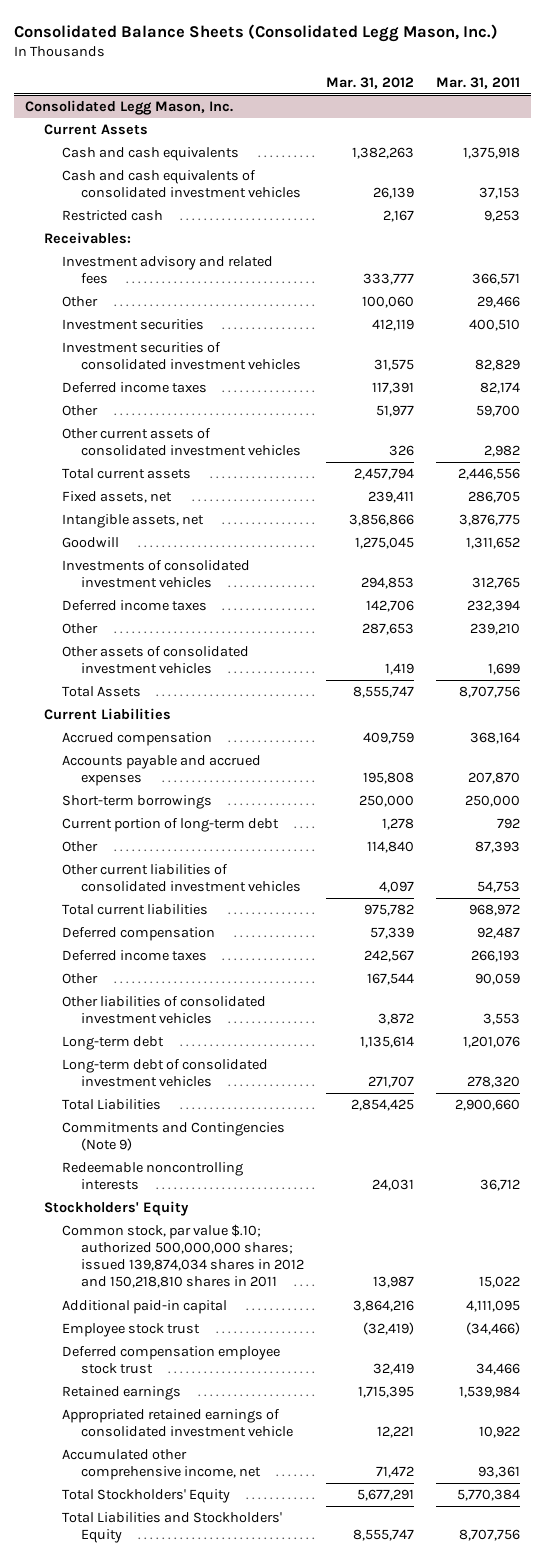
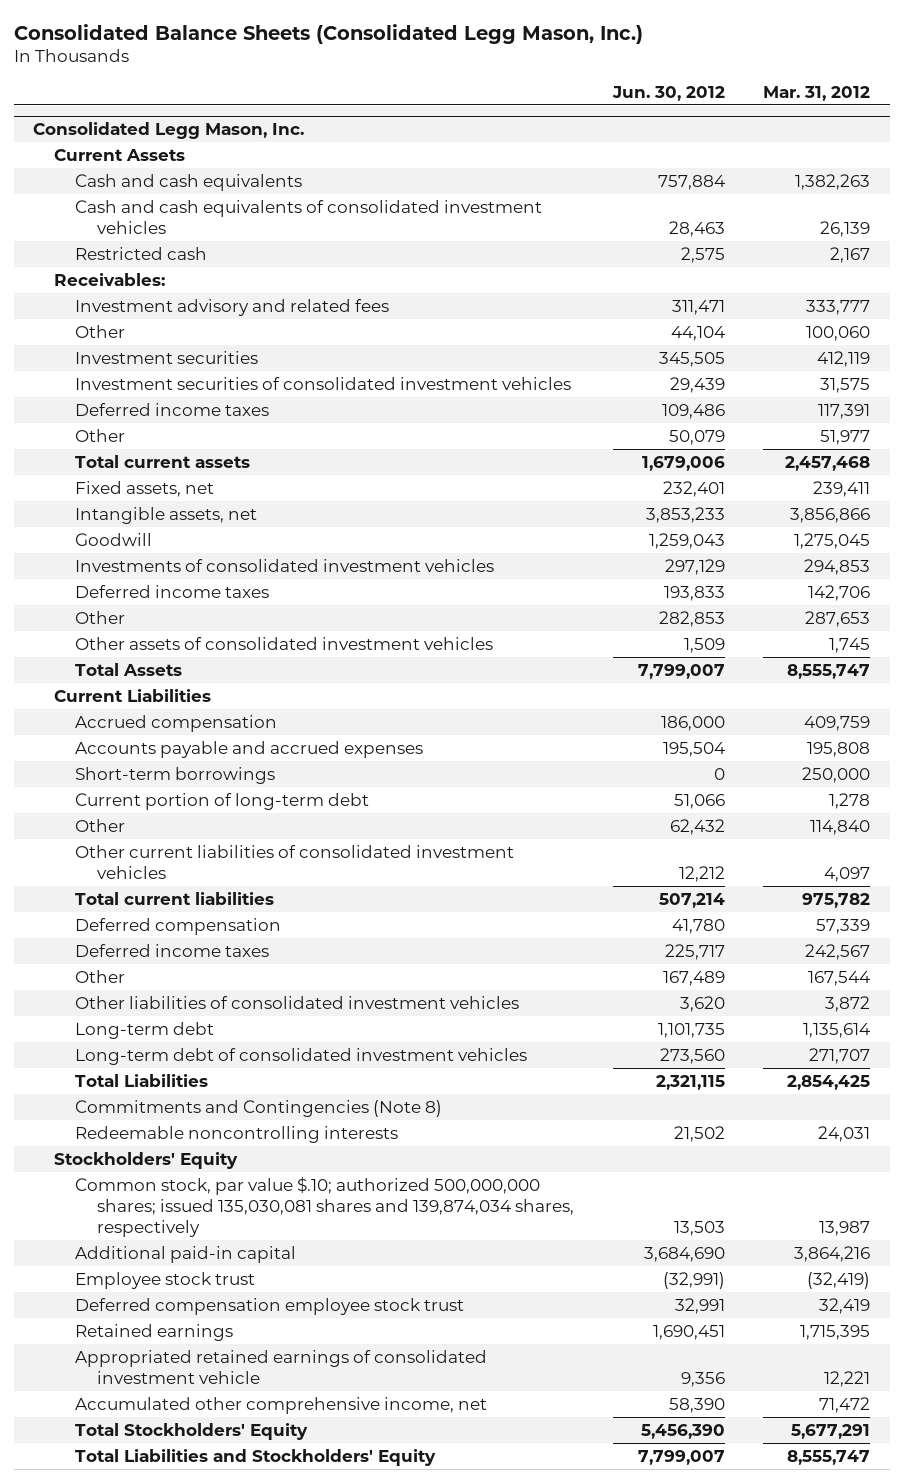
- | Mar. 31, 2012 | Mar. 31, 2011
+ | Jun. 30, 2012 | Mar. 31, 2012
@ Consolidated Legg Mason, Inc.
- Other current assets of consolidated investment vehicles | 326 | 2,982
- Total current assets | 2,457,794 | 2,446,556
+ Total current assets | 1,679,006 | 2,457,468
- Other assets of consolidated investment vehicles | 1,419 | 1,699
+ Other assets of consolidated investment vehicles | 1,509 | 1,745
- Commitments and Contingencies (Note 9)
+ Commitments and Contingencies (Note 8)
- Common stock, par value $.10; authorized 500,000,000 shares; issued 139,874,034 shares in 2012 and 150,218,810 shares in 2011 | 13,987 | 15,022
+ Common stock, par value $.10; authorized 500,000,000 shares; issued 135,030,081 shares and 139,874,034 shares, respectively | 13,503 | 13,987

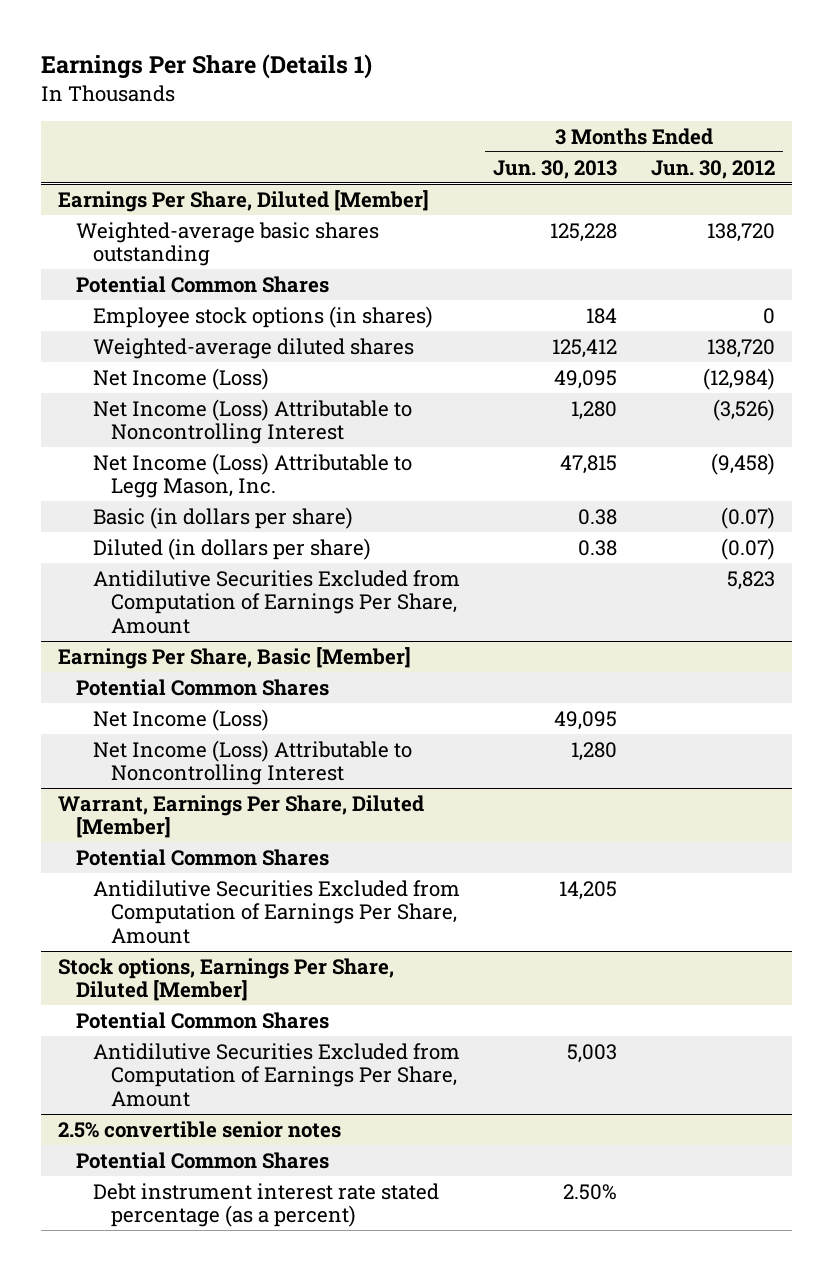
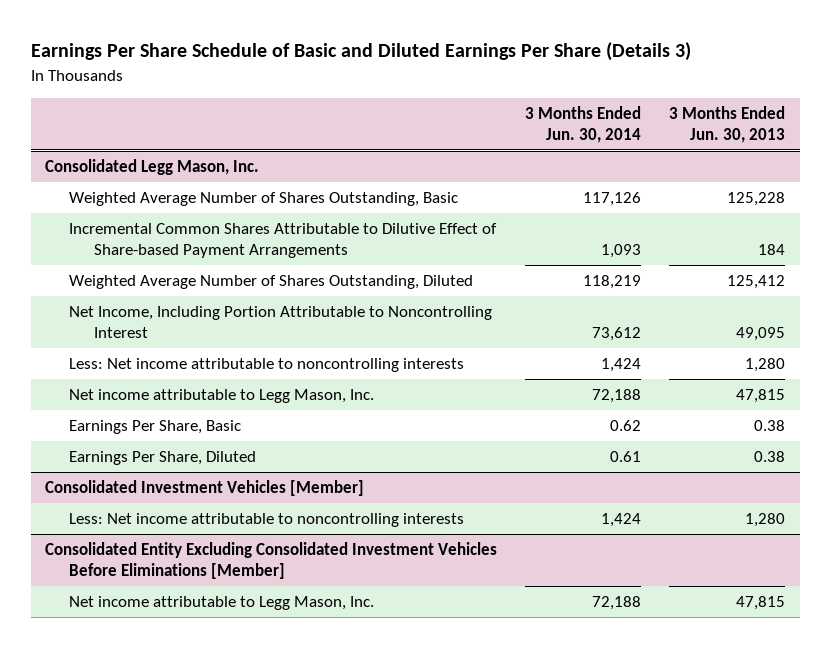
- Earnings Per Share (Details 1)
+ Earnings Per Share Schedule of Basic and Diluted Earnings Per Share (Details 3)
- | 3 Months Ended Jun. 30, 2013 | 3 Months Ended Jun. 30, 2012
+ | 3 Months Ended Jun. 30, 2014 | 3 Months Ended Jun. 30, 2013
- Earnings Per Share, Diluted [Member]
- Weighted-average basic shares outstanding | 125,228 | 138,720
- Potential Common Shares
- Employee stock options (in shares) | 184 | 0
- Weighted-average diluted shares | 125,412 | 138,720
- Net Income (Loss) | 49,095 | (12,984)
- Net Income (Loss) Attributable to Noncontrolling Interest | 1,280 | (3,526)
- Net Income (Loss) Attributable to Legg Mason, Inc. | 47,815 | (9,458)
- Basic (in dollars per share) | 0.38 | (0.07)
- Diluted (in dollars per share) | 0.38 | (0.07)
- Antidilutive Securities Excluded from Computation of Earnings Per Share, Amount | | 5,823
- Earnings Per Share, Basic [Member]
- Potential Common Shares
- Net Income (Loss) | 49,095 |
- Net Income (Loss) Attributable to Noncontrolling Interest | 1,280 |
- Warrant, Earnings Per Share, Diluted [Member]
- Potential Common Shares
- Antidilutive Securities Excluded from Computation of Earnings Per Share, Amount | 14,205 |
- Stock options, Earnings Per Share, Diluted [Member]
- Potential Common Shares
- Antidilutive Securities Excluded from Computation of Earnings Per Share, Amount | 5,003 |
- 2.5% convertible senior notes
- Potential Common Shares
- Debt instrument interest rate stated percentage (as a percent) | 2.50% |
+ Consolidated Legg Mason, Inc.
+ Weighted Average Number of Shares Outstanding, Basic | 117,126 | 125,228
+ Incremental Common Shares Attributable to Dilutive Effect of Share-based Payment Arrangements | 1,093 | 184
+ Weighted Average Number of Shares Outstanding, Diluted | 118,219 | 125,412
+ Net Income, Including Portion Attributable to Noncontrolling Interest | 73,612 | 49,095
+ Less: Net income attributable to noncontrolling interests | 1,424 | 1,280
+ Net income attributable to Legg Mason, Inc. | 72,188 | 47,815
+ Earnings Per Share, Basic | 0.62 | 0.38
+ Earnings Per Share, Diluted | 0.61 | 0.38
+ Consolidated Investment Vehicles [Member]
+ Less: Net income attributable to noncontrolling interests | 1,424 | 1,280
+ Consolidated Entity Excluding Consolidated Investment Vehicles Before Eliminations [Member]
+ Net income attributable to Legg Mason, Inc. | 72,188 | 47,815

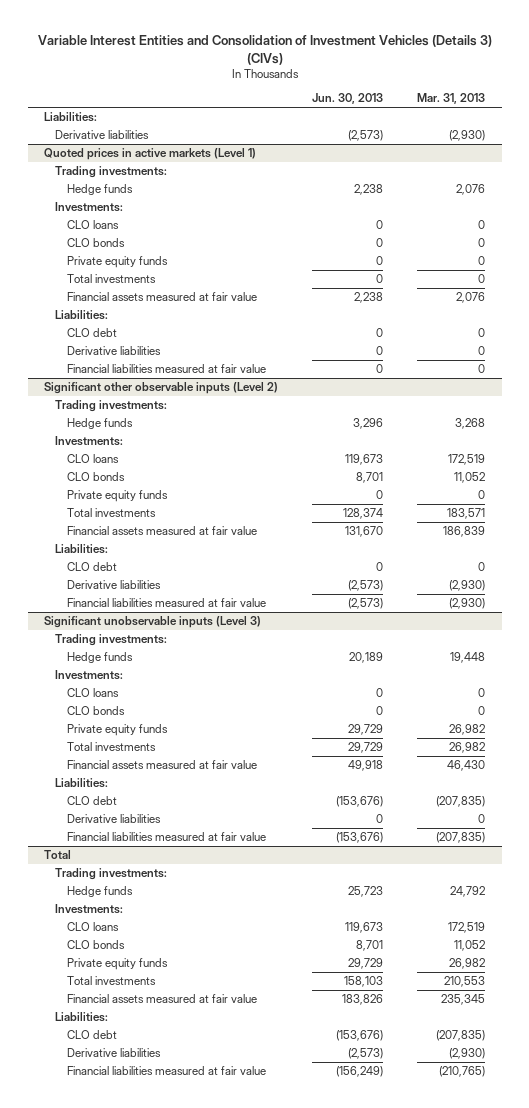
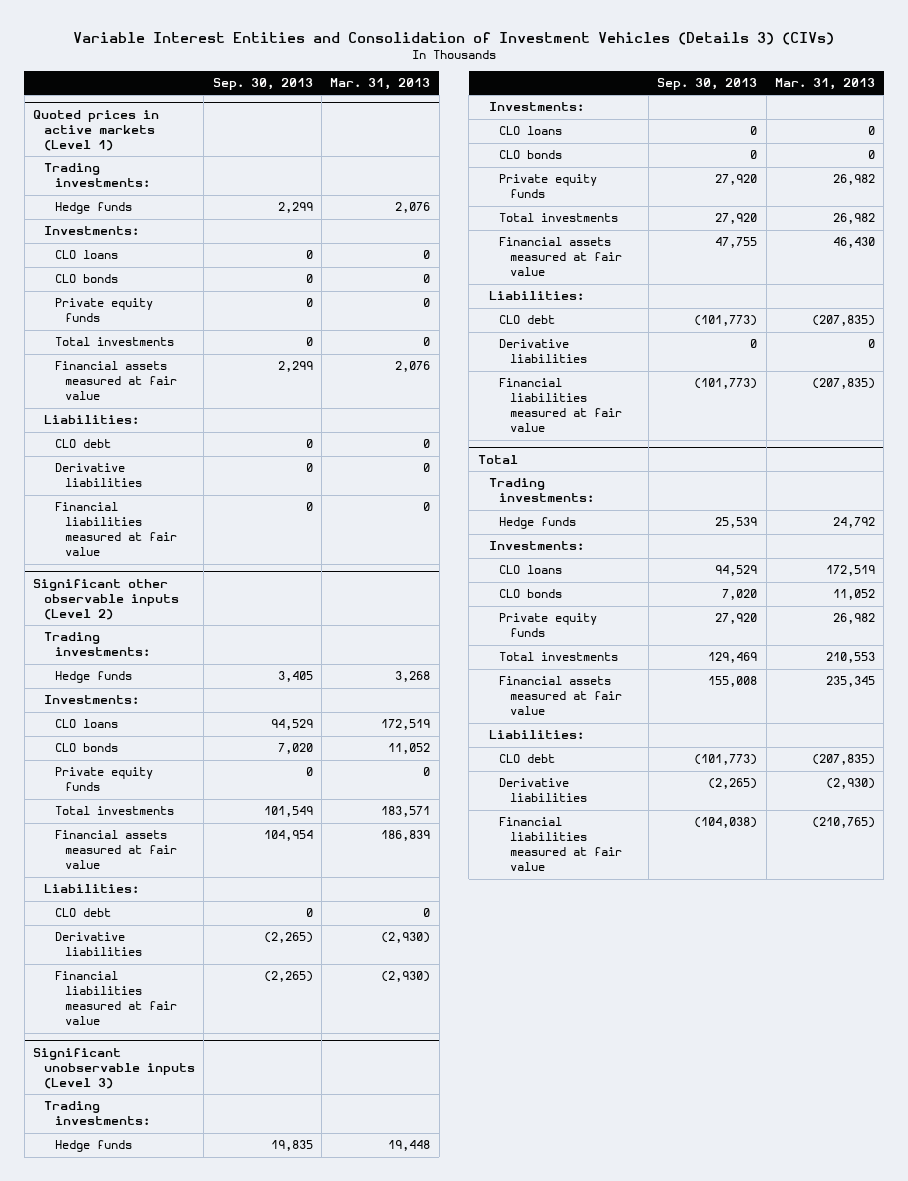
- | Jun. 30, 2013 | Mar. 31, 2013
+ | Sep. 30, 2013 | Mar. 31, 2013
- Liabilities:
- Derivative liabilities | (2,573) | (2,930)

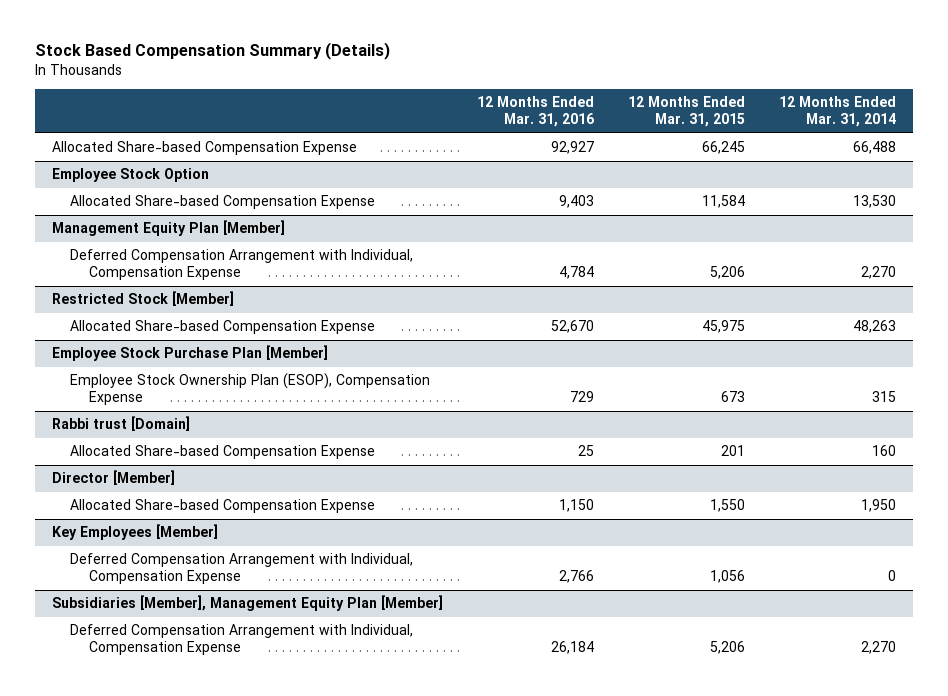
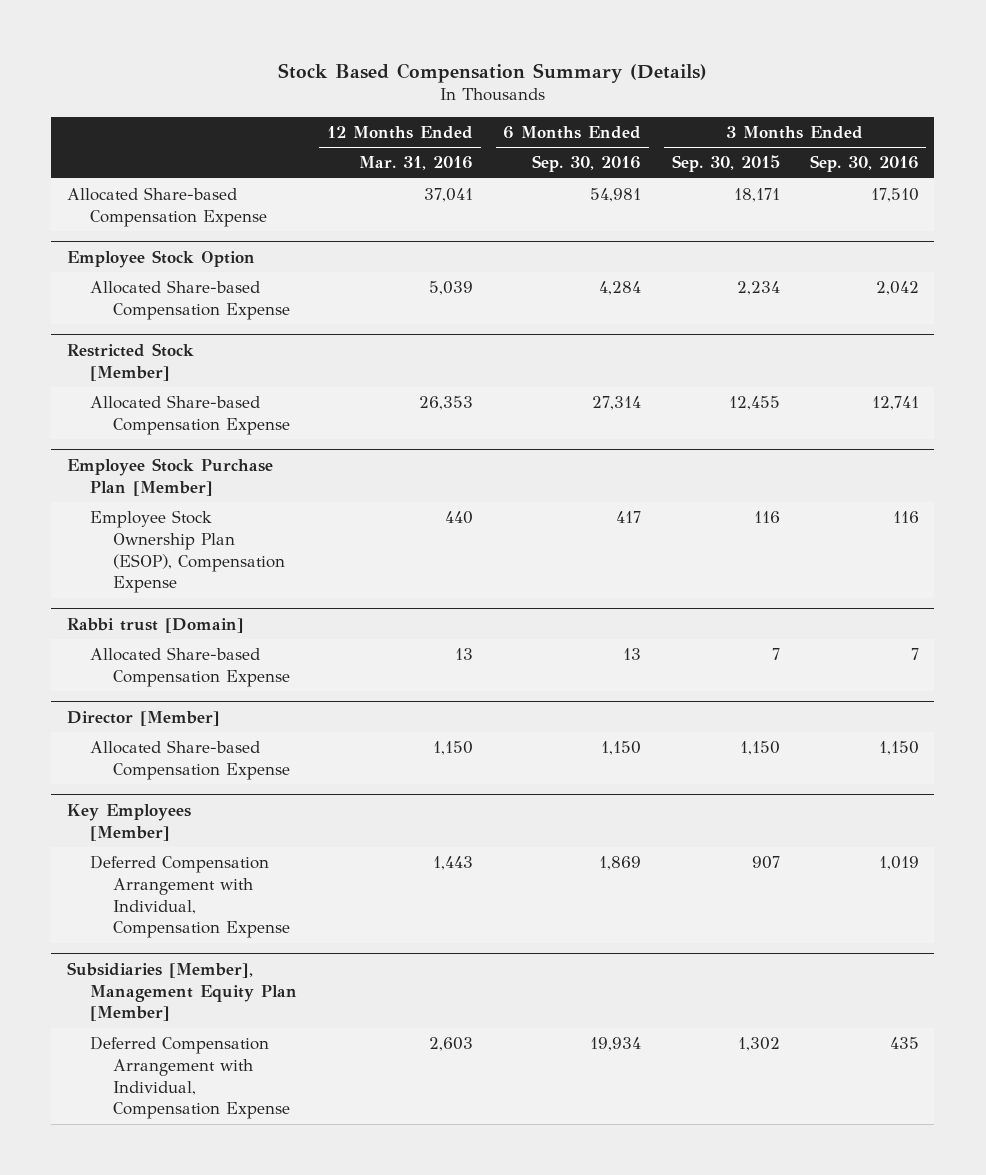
- | 12 Months Ended Mar. 31, 2016 | 12 Months Ended Mar. 31, 2015 | 12 Months Ended Mar. 31, 2014
+ | 12 Months Ended Mar. 31, 2016 | 6 Months Ended Sep. 30, 2016 | 3 Months Ended Sep. 30, 2015 | 3 Months Ended Sep. 30, 2016
- Allocated Share-based Compensation Expense | 92,927 | 66,245 | 66,488
+ Allocated Share-based Compensation Expense | 37,041 | 54,981 | 18,171 | 17,510
@ Employee Stock Option
- Allocated Share-based Compensation Expense | 9,403 | 11,584 | 13,530
- Management Equity Plan [Member]
- Deferred Compensation Arrangement with Individual, Compensation Expense | 4,784 | 5,206 | 2,270
@ Employee Stock Option
+ Allocated Share-based Compensation Expense | 5,039 | 4,284 | 2,234 | 2,042
@ Restricted Stock [Member]
- Allocated Share-based Compensation Expense | 52,670 | 45,975 | 48,263
+ Allocated Share-based Compensation Expense | 26,353 | 27,314 | 12,455 | 12,741
@ Employee Stock Purchase Plan [Member]
- Employee Stock Ownership Plan (ESOP), Compensation Expense | 729 | 673 | 315
+ Employee Stock Ownership Plan (ESOP), Compensation Expense | 440 | 417 | 116 | 116
@ Rabbi trust [Domain]
- Allocated Share-based Compensation Expense | 25 | 201 | 160
+ Allocated Share-based Compensation Expense | 13 | 13 | 7 | 7
@ Key Employees [Member]
- Deferred Compensation Arrangement with Individual, Compensation Expense | 2,766 | 1,056 | 0
+ Deferred Compensation Arrangement with Individual, Compensation Expense | 1,443 | 1,869 | 907 | 1,019
@ Subsidiaries [Member], Management Equity Plan [Member]
- Deferred Compensation Arrangement with Individual, Compensation Expense | 26,184 | 5,206 | 2,270
+ Deferred Compensation Arrangement with Individual, Compensation Expense | 2,603 | 19,934 | 1,302 | 435

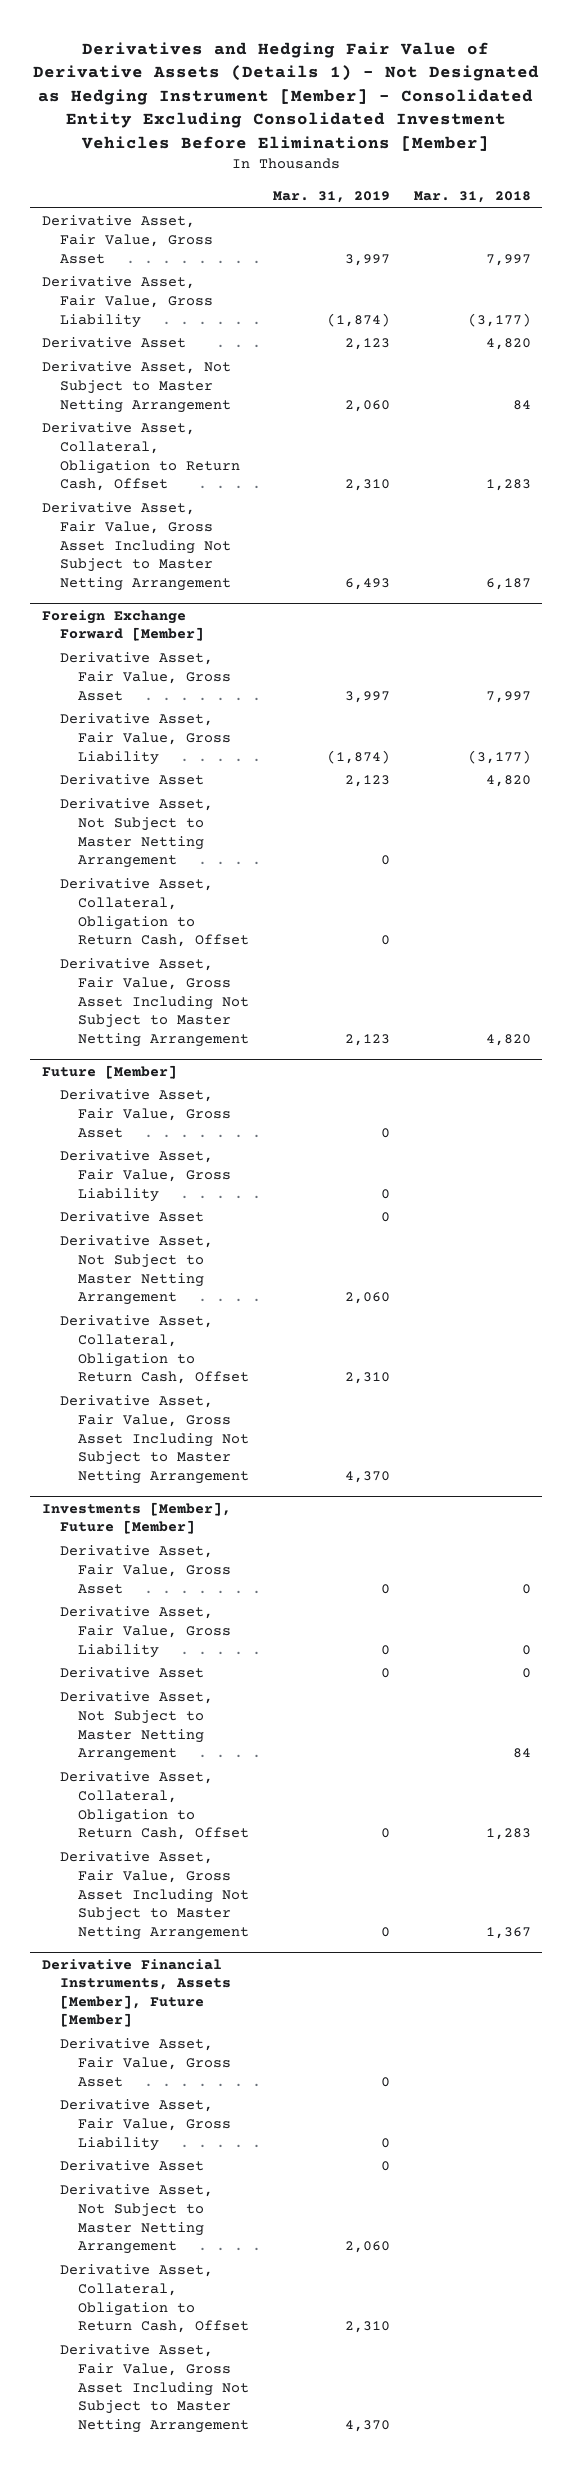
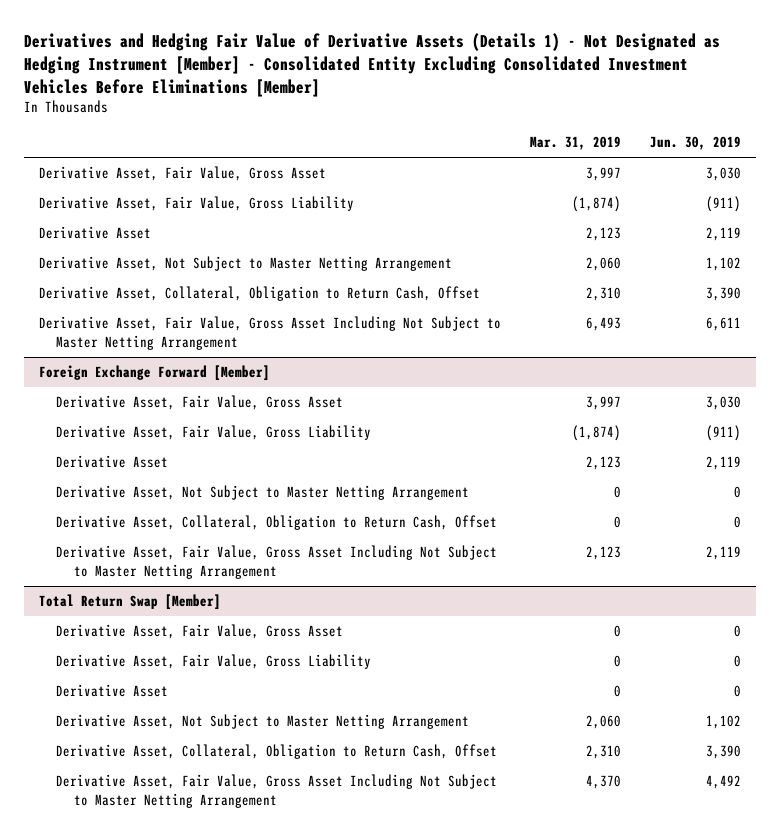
- | Mar. 31, 2019 | Mar. 31, 2018
+ | Mar. 31, 2019 | Jun. 30, 2019
- Future [Member]
- Derivative Asset, Fair Value, Gross Asset | 0 |
- Derivative Asset, Fair Value, Gross Liability | 0 |
- Derivative Asset | 0 |
- Derivative Asset, Not Subject to Master Netting Arrangement | 2,060 |
- Derivative Asset, Collateral, Obligation to Return Cash, Offset | 2,310 |
- Derivative Asset, Fair Value, Gross Asset Including Not Subject to Master Netting Arrangement | 4,370 |
- Investments [Member], Future [Member]
- Derivative Asset, Fair Value, Gross Asset | 0 | 0
- Derivative Asset, Fair Value, Gross Liability | 0 | 0
- Derivative Asset | 0 | 0
- Derivative Asset, Not Subject to Master Netting Arrangement | | 84
- Derivative Asset, Collateral, Obligation to Return Cash, Offset | 0 | 1,283
- Derivative Asset, Fair Value, Gross Asset Including Not Subject to Master Netting Arrangement | 0 | 1,367
- Derivative Financial Instruments, Assets [Member], Future [Member]
+ Total Return Swap [Member]

